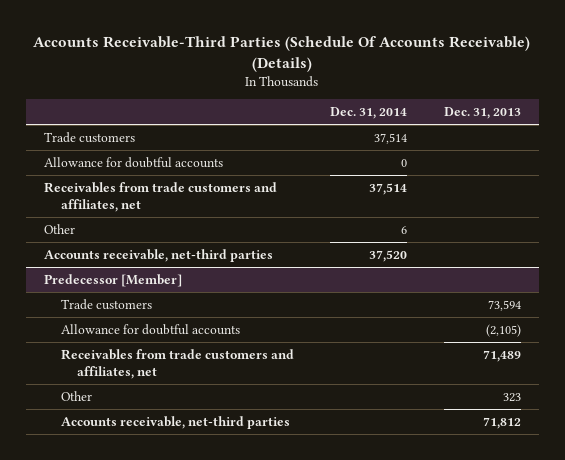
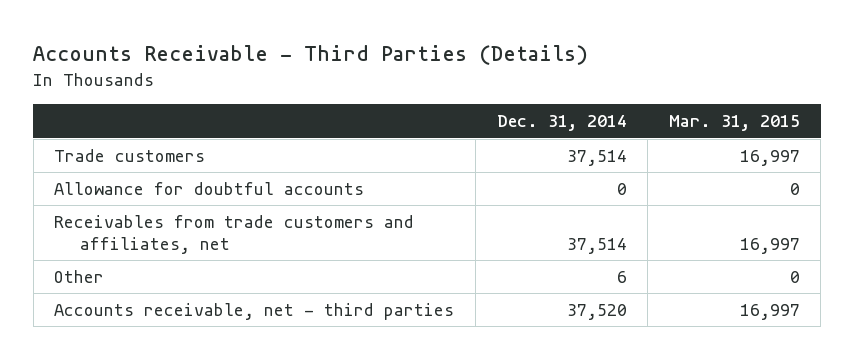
- Accounts Receivable-Third Parties (Schedule Of Accounts Receivable) (Details)
+ Accounts Receivable - Third Parties (Details)
- | Dec. 31, 2014 | Dec. 31, 2013
+ | Dec. 31, 2014 | Mar. 31, 2015
- Accounts receivable, net-third parties | 37,520 |
- Predecessor [Member]
- Trade customers | | 73,594
- Allowance for doubtful accounts | | (2,105)
- Receivables from trade customers and affiliates, net | | 71,489
- Other | | 323
- Accounts receivable, net-third parties | | 71,812
+ Accounts receivable, net - third parties | 37,520 | 16,997

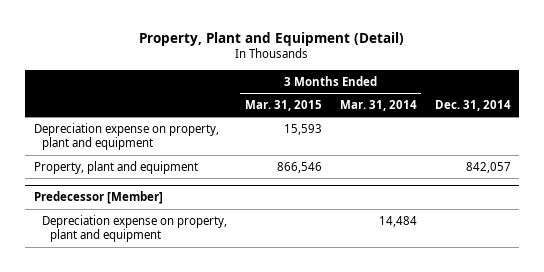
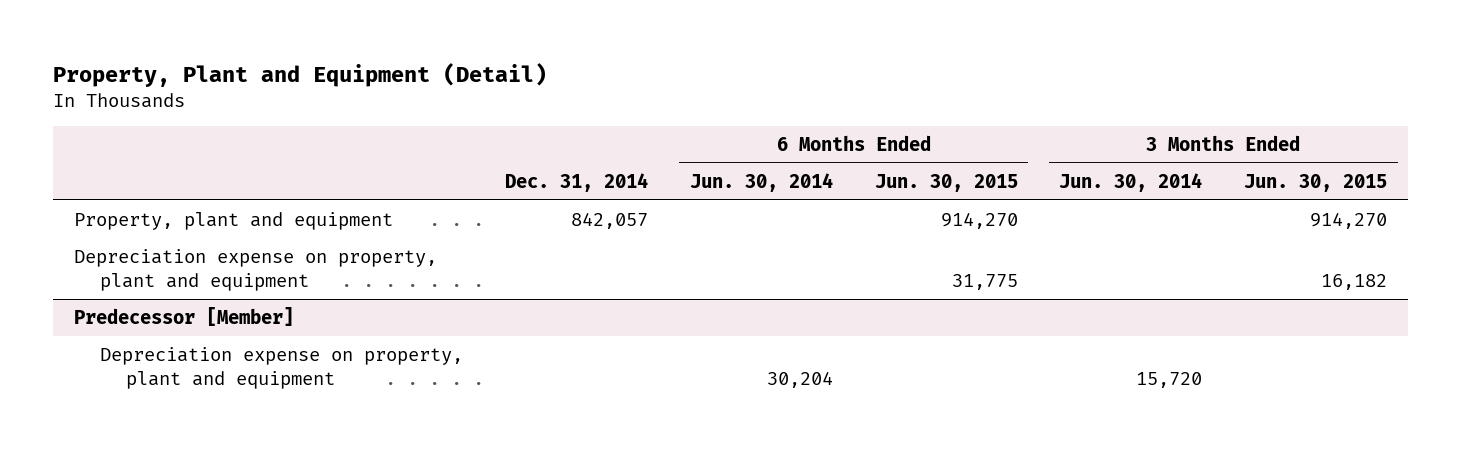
- | 3 Months Ended Mar. 31, 2015 | 3 Months Ended Mar. 31, 2014 | Dec. 31, 2014
+ | Dec. 31, 2014 | 6 Months Ended Jun. 30, 2014 | 6 Months Ended Jun. 30, 2015 | 3 Months Ended Jun. 30, 2014 | 3 Months Ended Jun. 30, 2015
moved down: Depreciation expense on property, plant and equipment | | | 31,775 | | 16,182

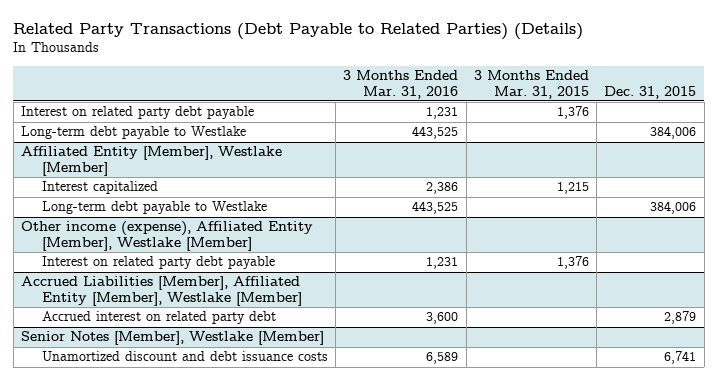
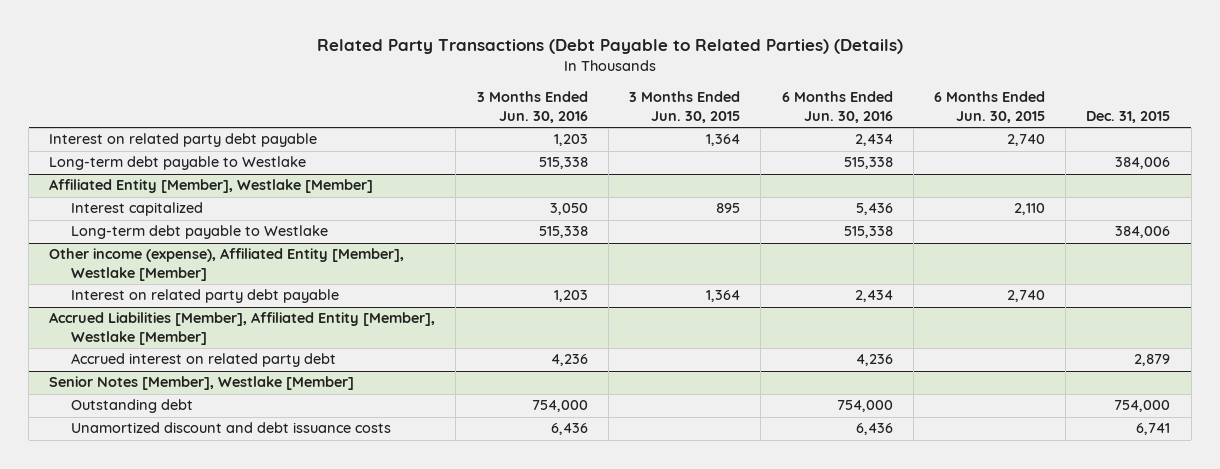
- | 3 Months Ended Mar. 31, 2016 | 3 Months Ended Mar. 31, 2015 | Dec. 31, 2015
+ | 3 Months Ended Jun. 30, 2016 | 3 Months Ended Jun. 30, 2015 | 6 Months Ended Jun. 30, 2016 | 6 Months Ended Jun. 30, 2015 | Dec. 31, 2015
@ Senior Notes [Member], Westlake [Member]
+ Outstanding debt | 754,000 | | 754,000 | | 754,000

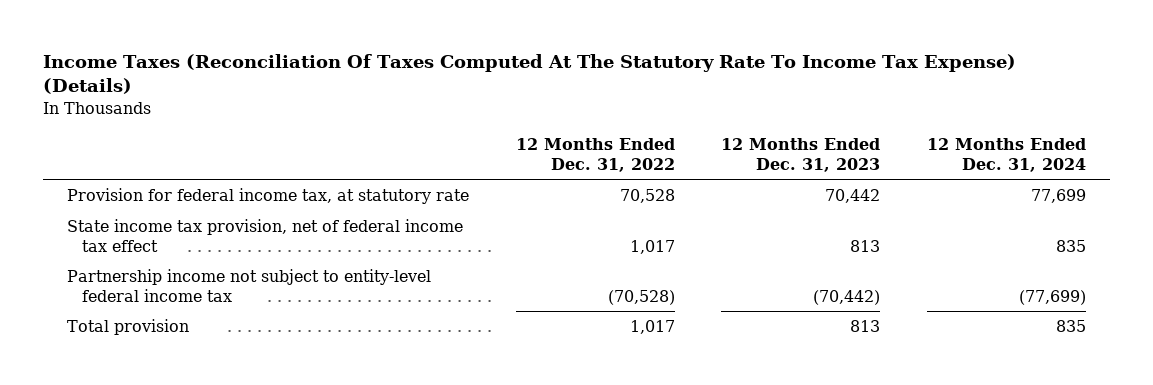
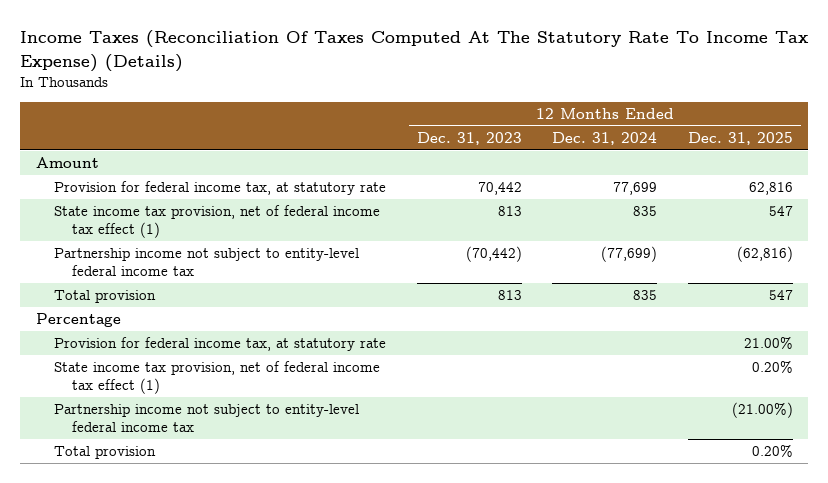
- | 12 Months Ended Dec. 31, 2022 | 12 Months Ended Dec. 31, 2023 | 12 Months Ended Dec. 31, 2024
+ | 12 Months Ended Dec. 31, 2023 | 12 Months Ended Dec. 31, 2024 | 12 Months Ended Dec. 31, 2025
+ Amount
- State income tax provision, net of federal income tax effect | 1,017 | 813 | 835
+ State income tax provision, net of federal income tax effect (1) | 813 | 835 | 547
+ Percentage
+ Provision for federal income tax, at statutory rate | | | 21.00%
+ State income tax provision, net of federal income tax effect (1) | | | 0.20%
+ Partnership income not subject to entity-level federal income tax | | | (21.00%)
+ Total provision | | | 0.20%

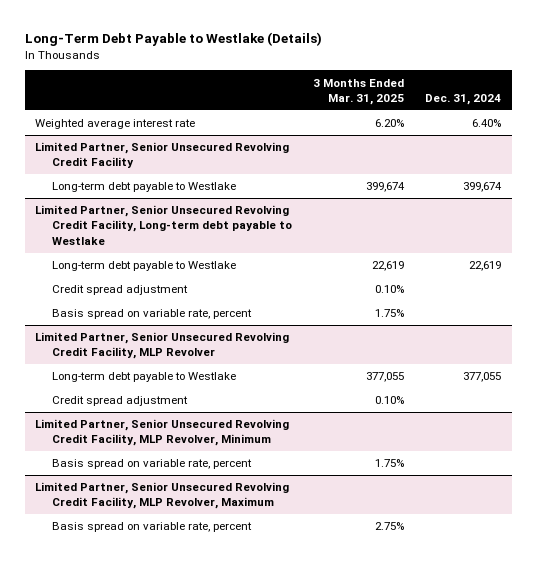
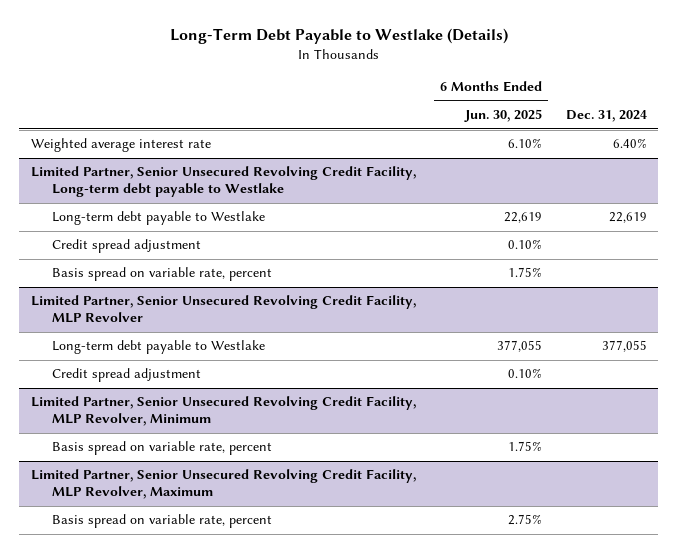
- | 3 Months Ended Mar. 31, 2025 | Dec. 31, 2024
+ | 6 Months Ended Jun. 30, 2025 | Dec. 31, 2024
- Limited Partner, Senior Unsecured Revolving Credit Facility
- Long-term debt payable to Westlake | 399,674 | 399,674

